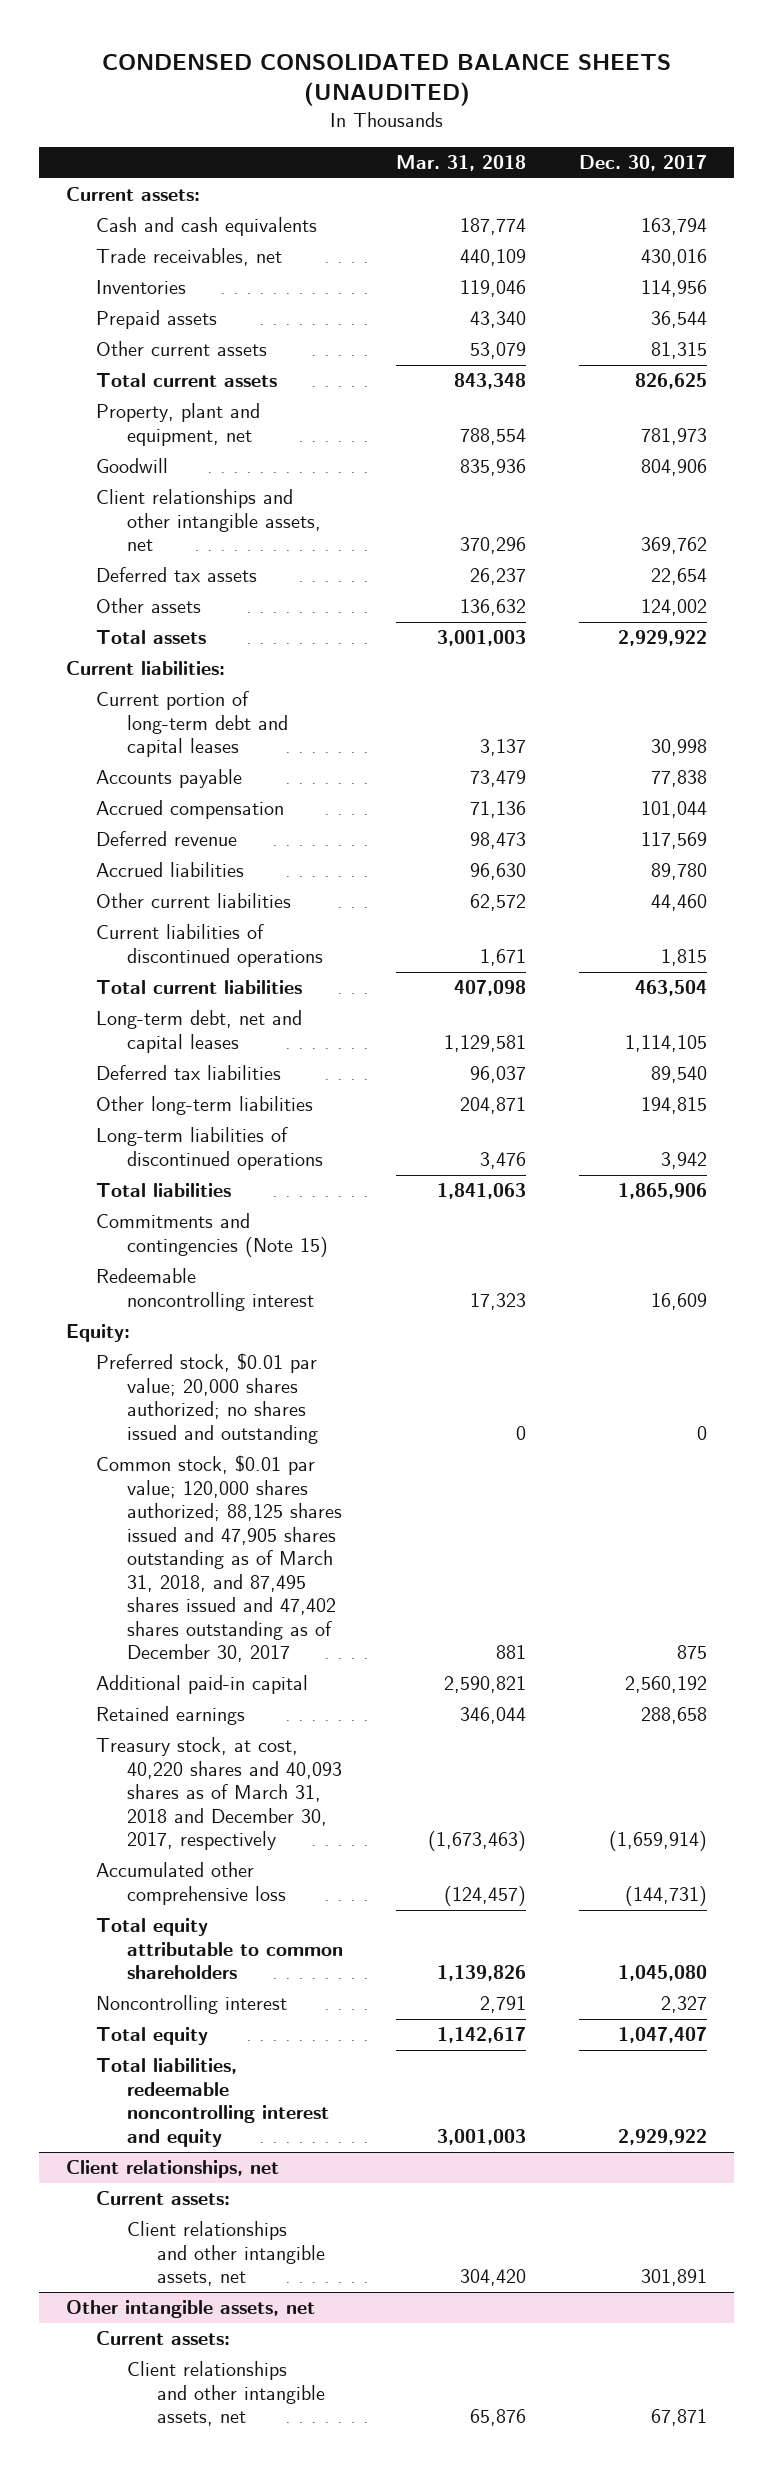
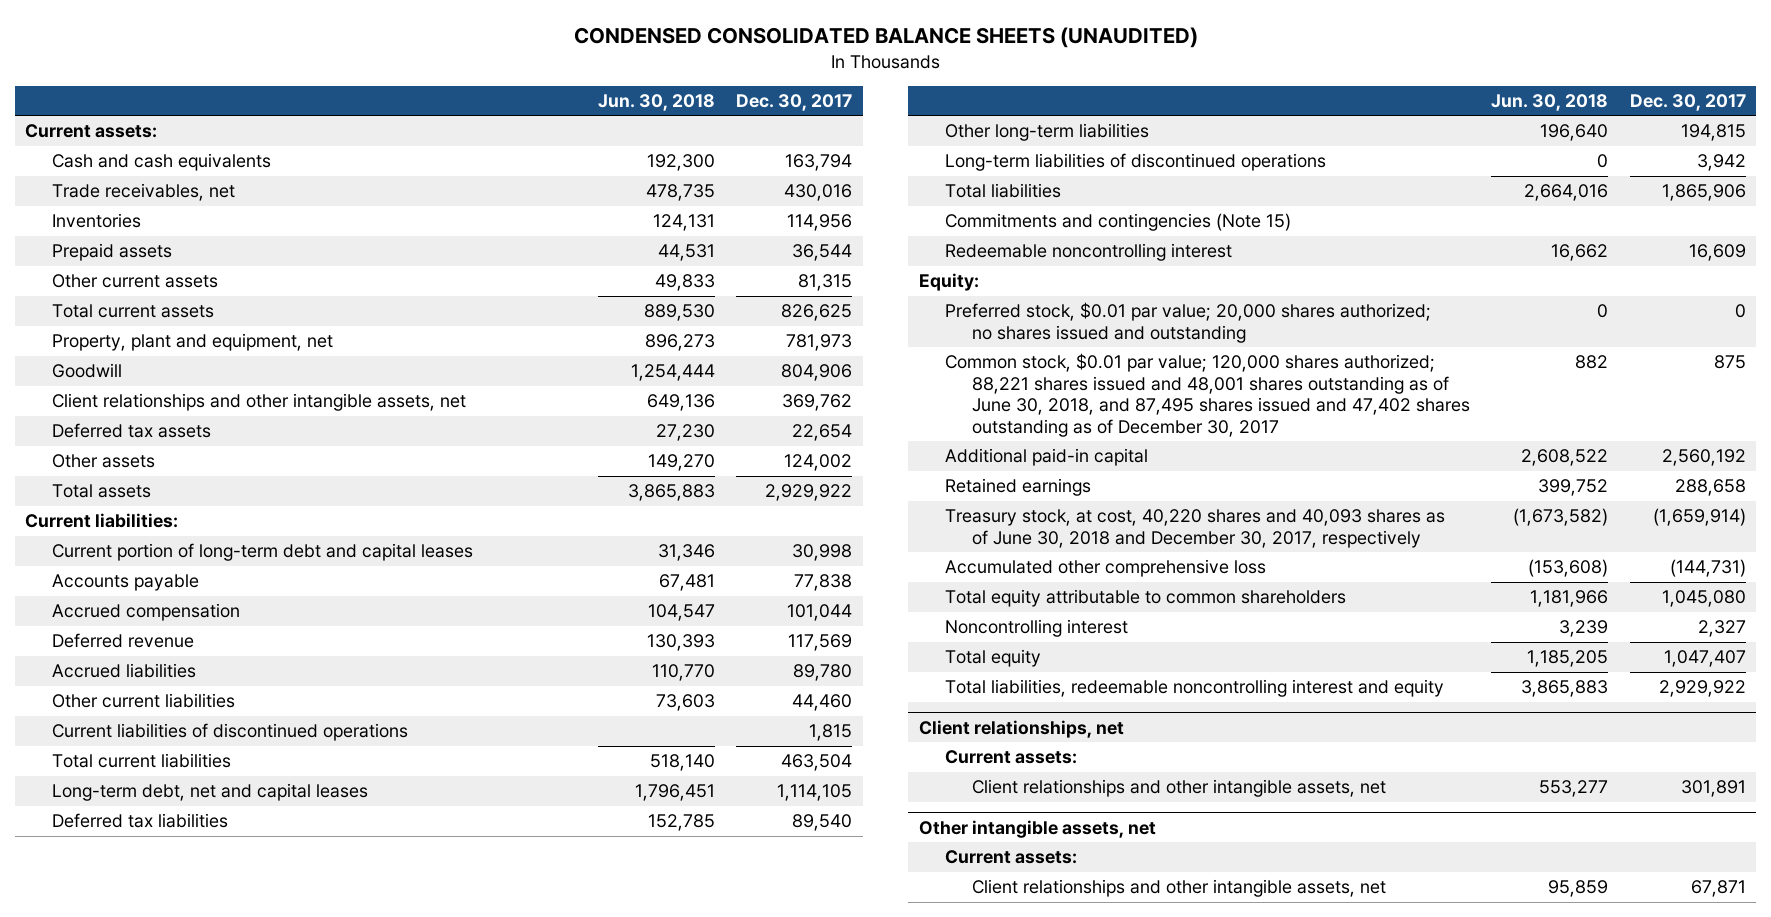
- | Mar. 31, 2018 | Dec. 30, 2017
+ | Jun. 30, 2018 | Dec. 30, 2017
- Common stock, $0.01 par value; 120,000 shares authorized; 88,125 shares issued and 47,905 shares outstanding as of March 31, 2018, and 87,495 shares issued and 47,402 shares outstanding as of December 30, 2017 | 881 | 875
+ Common stock, $0.01 par value; 120,000 shares authorized; 88,221 shares issued and 48,001 shares outstanding as of June 30, 2018, and 87,495 shares issued and 47,402 shares outstanding as of December 30, 2017 | 882 | 875
- Treasury stock, at cost, 40,220 shares and 40,093 shares as of March 31, 2018 and December 30, 2017, respectively | (1,673,463) | (1,659,914)
+ Treasury stock, at cost, 40,220 shares and 40,093 shares as of June 30, 2018 and December 30, 2017, respectively | (1,673,582) | (1,659,914)

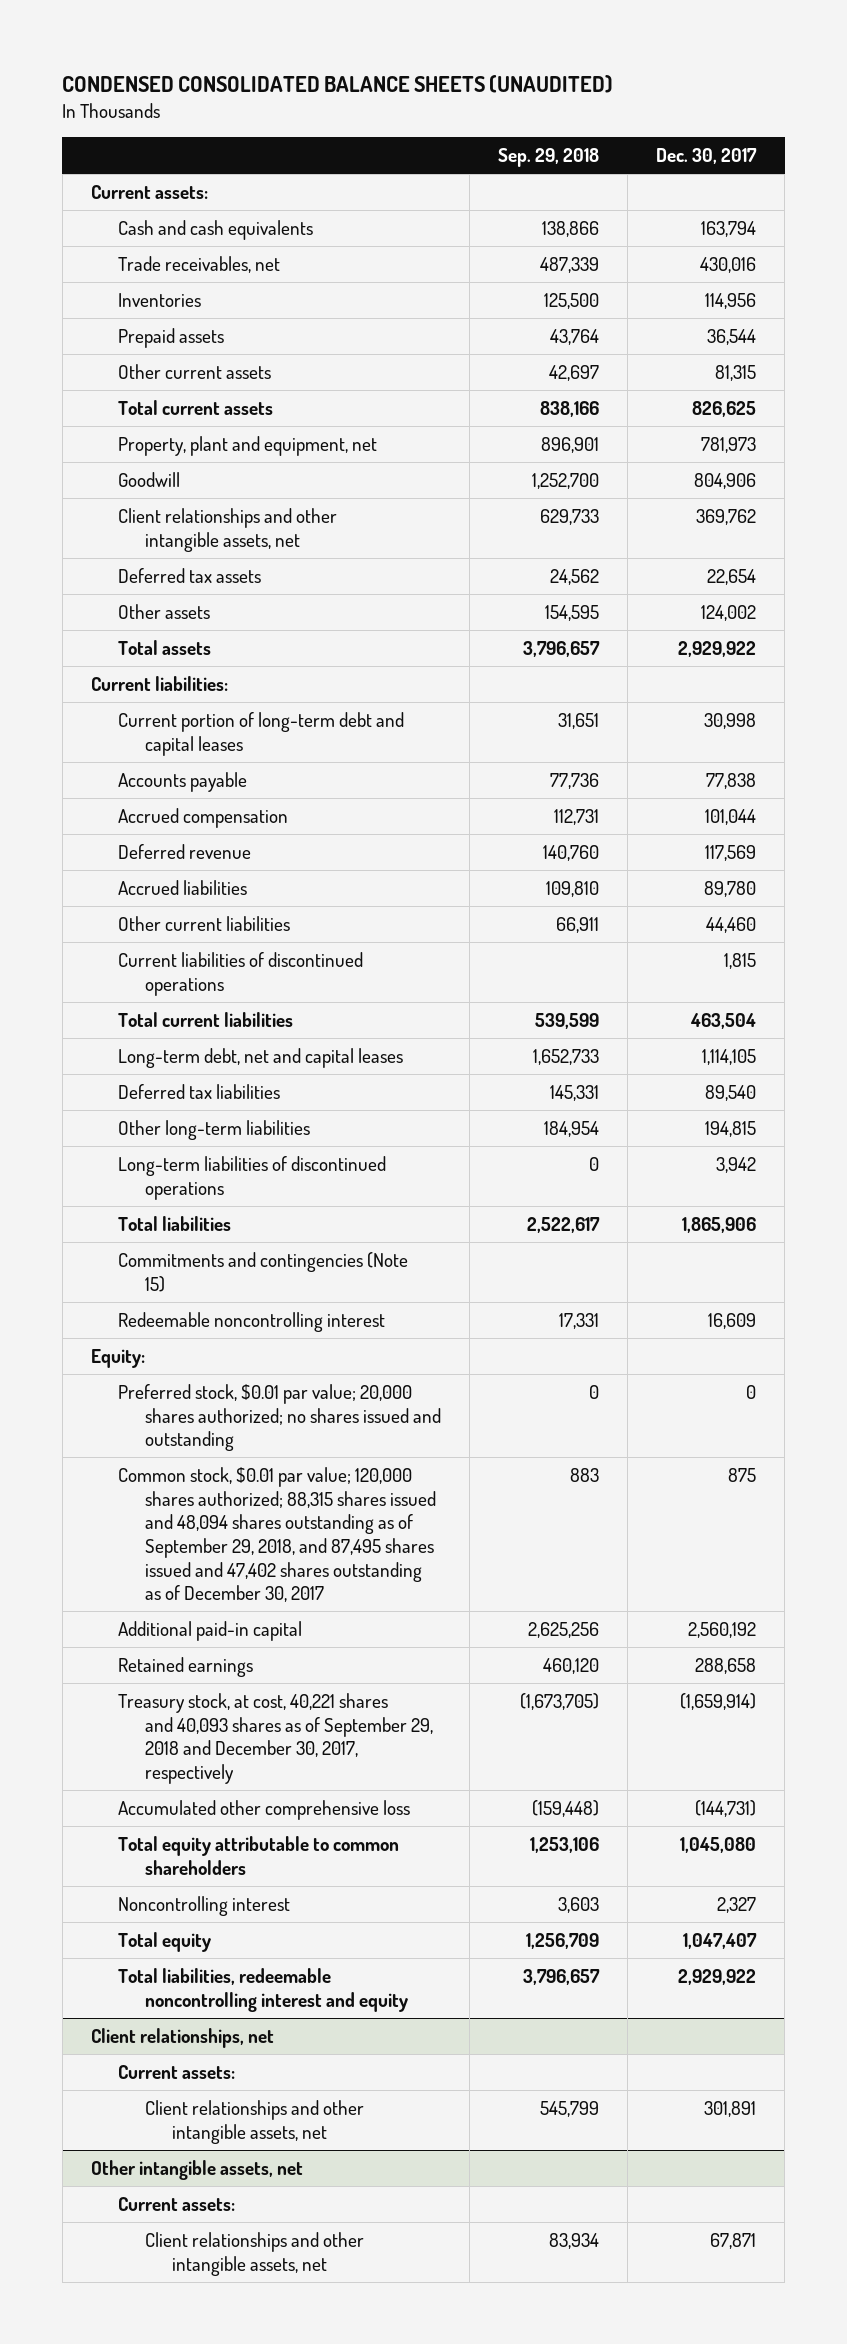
- | Jun. 30, 2018 | Dec. 30, 2017
+ | Sep. 29, 2018 | Dec. 30, 2017
- Common stock, $0.01 par value; 120,000 shares authorized; 88,221 shares issued and 48,001 shares outstanding as of June 30, 2018, and 87,495 shares issued and 47,402 shares outstanding as of December 30, 2017 | 882 | 875
+ Common stock, $0.01 par value; 120,000 shares authorized; 88,315 shares issued and 48,094 shares outstanding as of September 29, 2018, and 87,495 shares issued and 47,402 shares outstanding as of December 30, 2017 | 883 | 875
- Treasury stock, at cost, 40,220 shares and 40,093 shares as of June 30, 2018 and December 30, 2017, respectively | (1,673,582) | (1,659,914)
+ Treasury stock, at cost, 40,221 shares and 40,093 shares as of September 29, 2018 and December 30, 2017, respectively | (1,673,705) | (1,659,914)

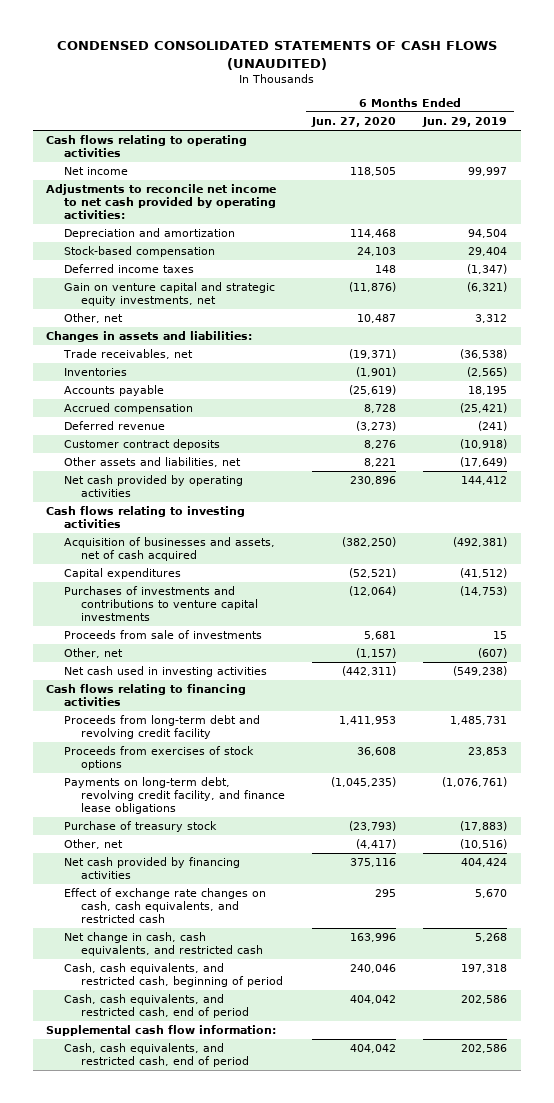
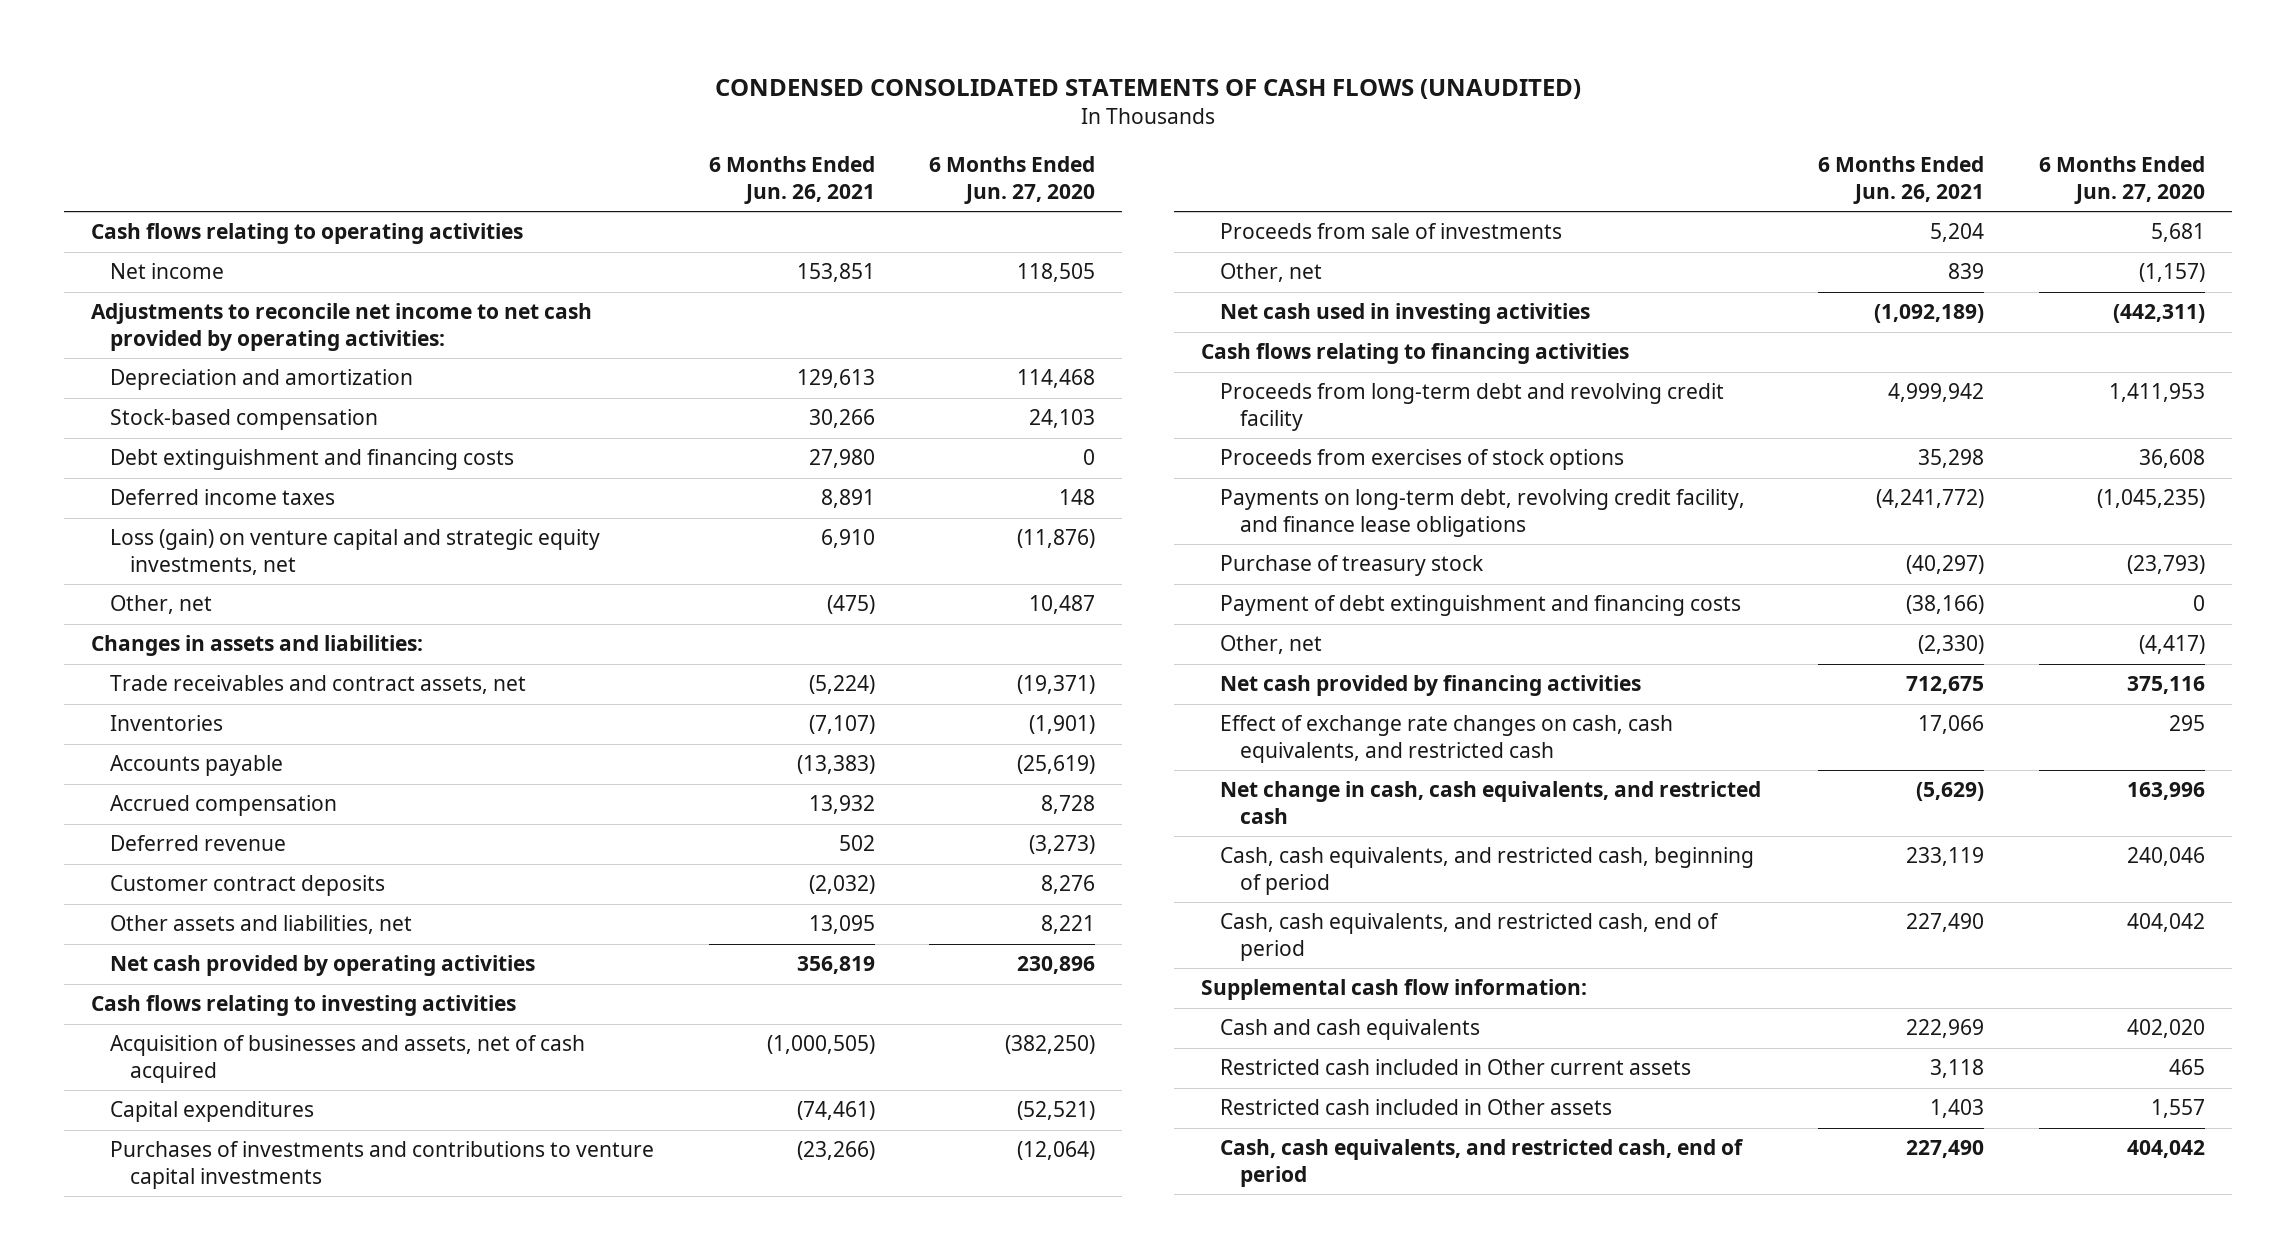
- | 6 Months Ended Jun. 27, 2020 | 6 Months Ended Jun. 29, 2019
+ | 6 Months Ended Jun. 26, 2021 | 6 Months Ended Jun. 27, 2020
+ Debt extinguishment and financing costs | 27,980 | 0
- Gain on venture capital and strategic equity investments, net | (11,876) | (6,321)
+ Loss (gain) on venture capital and strategic equity investments, net | 6,910 | (11,876)
- Trade receivables, net | (19,371) | (36,538)
+ Trade receivables and contract assets, net | (5,224) | (19,371)
+ Payment of debt extinguishment and financing costs | (38,166) | 0
+ Cash and cash equivalents | 222,969 | 402,020
+ Restricted cash included in Other current assets | 3,118 | 465
+ Restricted cash included in Other assets | 1,403 | 1,557

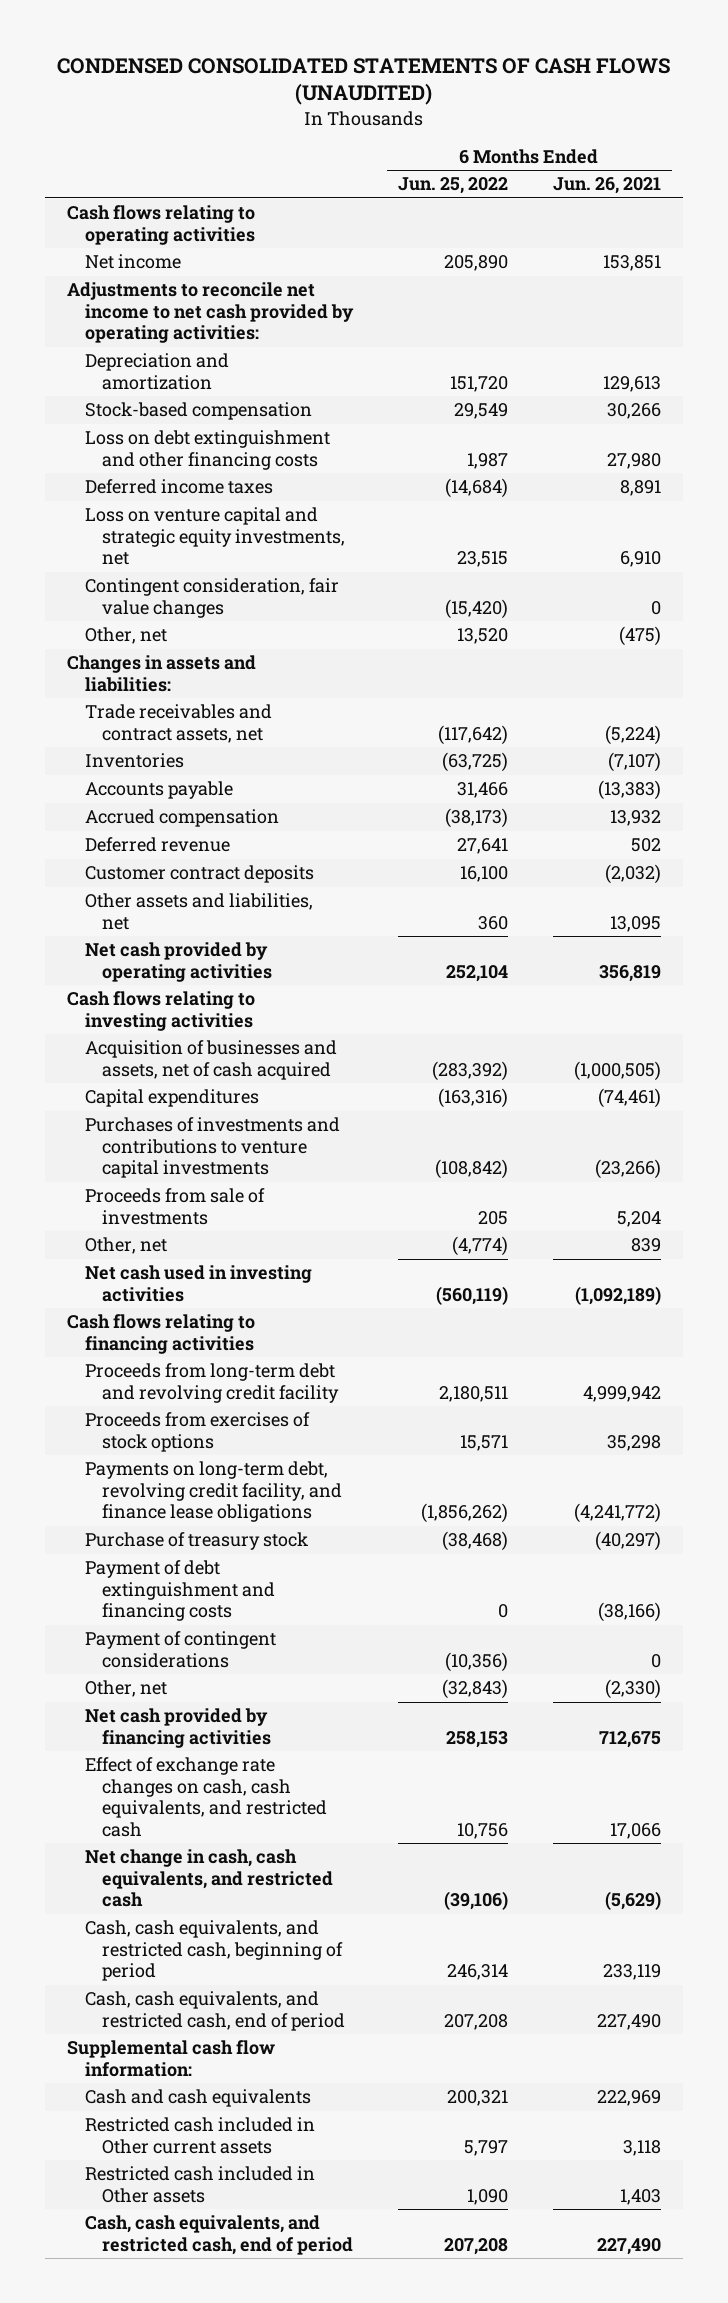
- | 6 Months Ended Jun. 26, 2021 | 6 Months Ended Jun. 27, 2020
+ | 6 Months Ended Jun. 25, 2022 | 6 Months Ended Jun. 26, 2021
- Debt extinguishment and financing costs | 27,980 | 0
+ Loss on debt extinguishment and other financing costs | 1,987 | 27,980
- Loss (gain) on venture capital and strategic equity investments, net | 6,910 | (11,876)
+ Loss on venture capital and strategic equity investments, net | 23,515 | 6,910
+ Contingent consideration, fair value changes | (15,420) | 0
+ Payment of contingent considerations | (10,356) | 0

